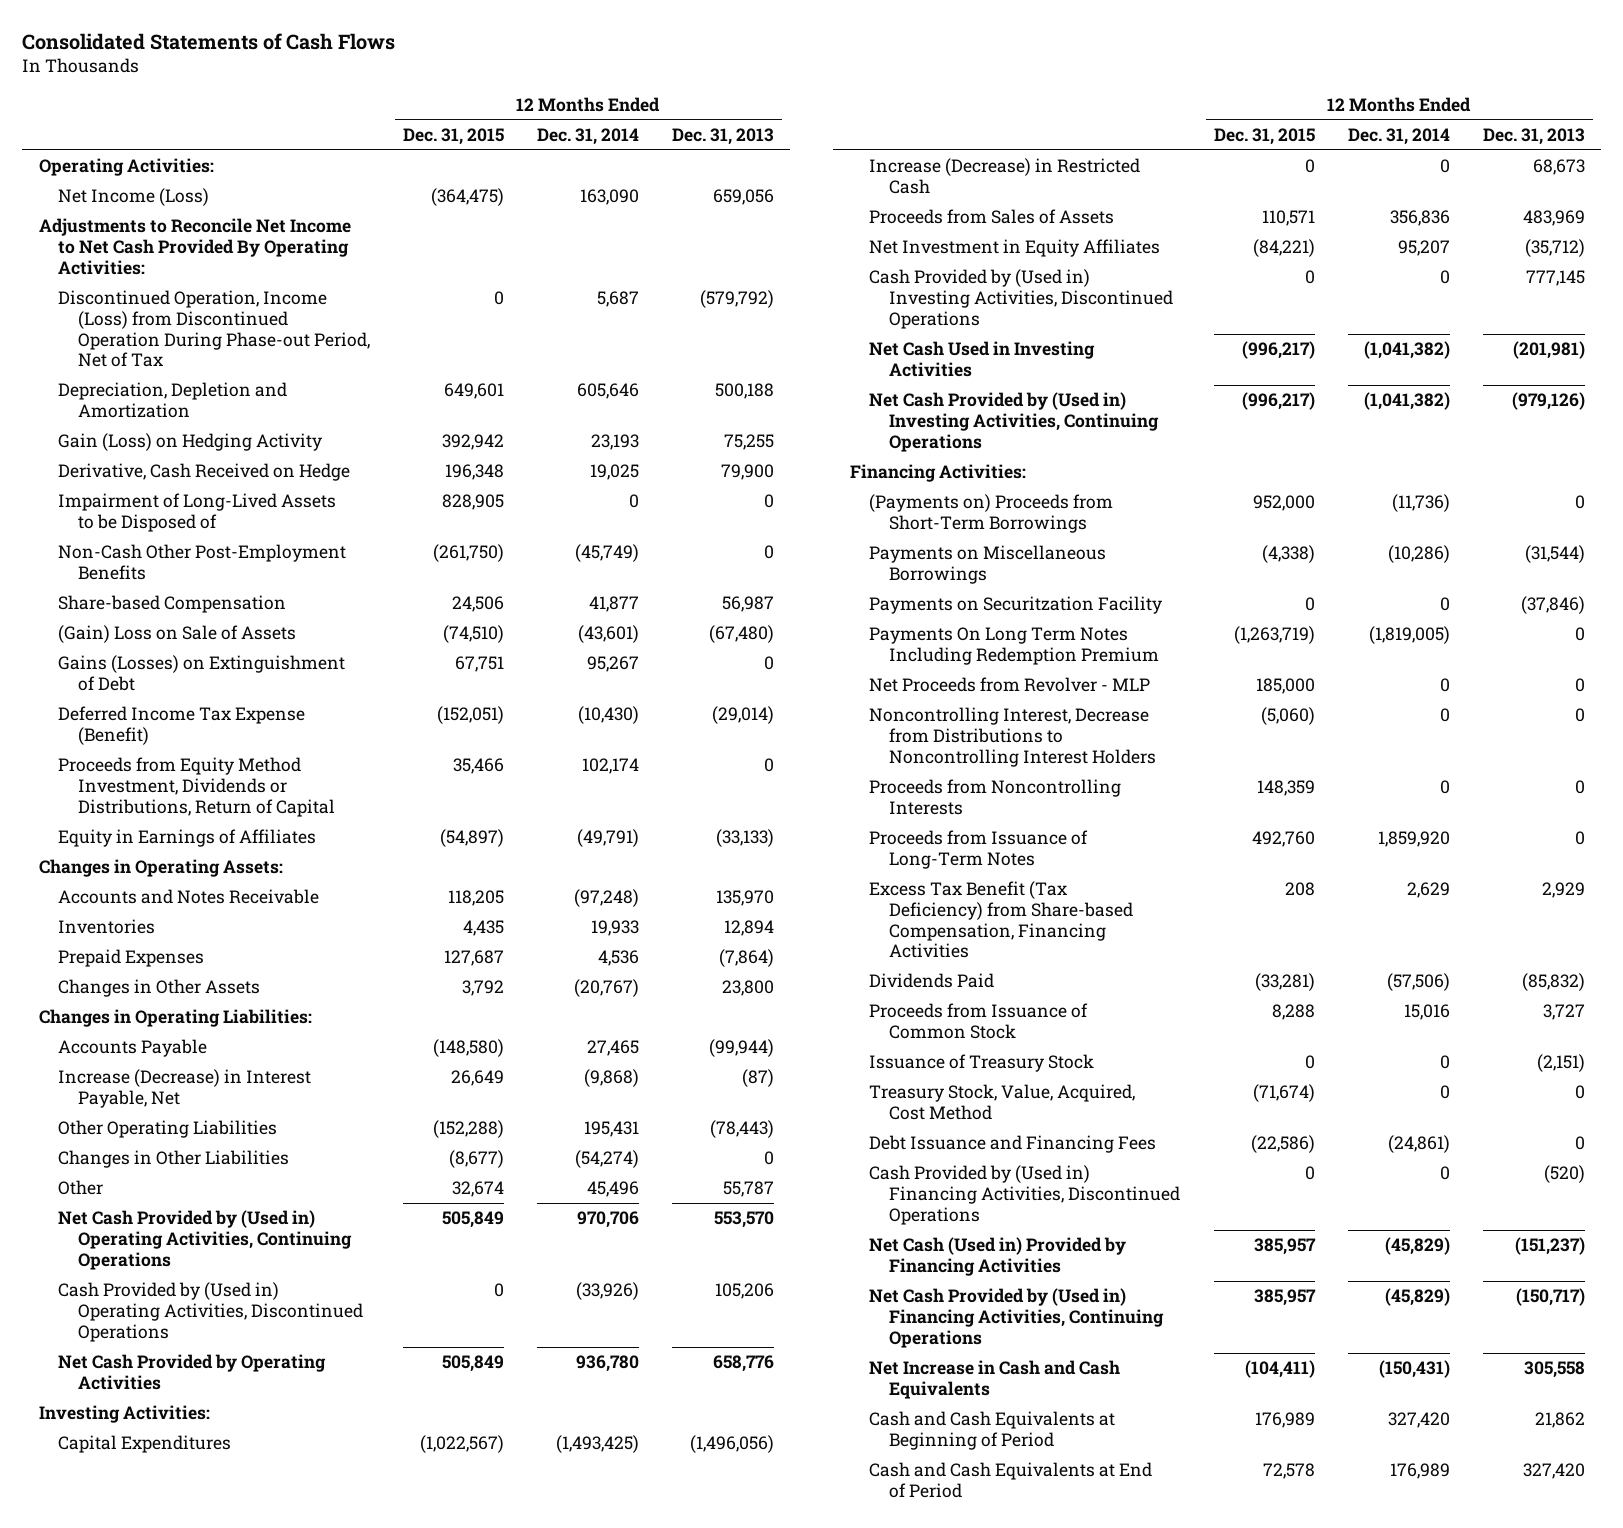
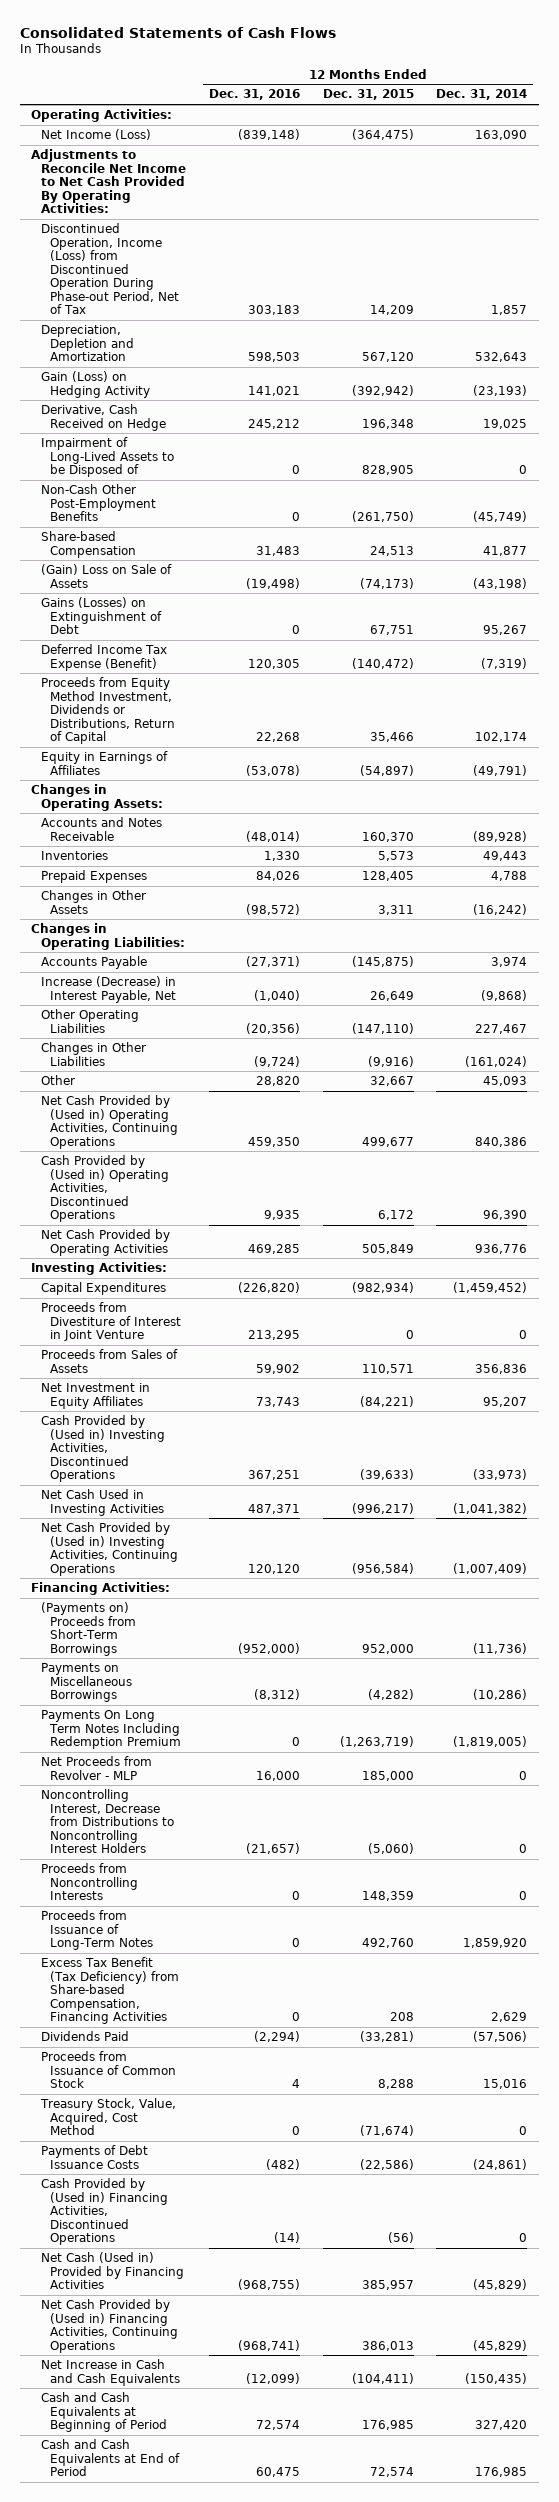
- | 12 Months Ended Dec. 31, 2015 | 12 Months Ended Dec. 31, 2014 | 12 Months Ended Dec. 31, 2013
+ | 12 Months Ended Dec. 31, 2016 | 12 Months Ended Dec. 31, 2015 | 12 Months Ended Dec. 31, 2014
- Discontinued Operation, Income (Loss) from Discontinued Operation During Phase-out Period, Net of Tax | 0 | 5,687 | (579,792)
- Depreciation, Depletion and Amortization | 649,601 | 605,646 | 500,188
- Gain (Loss) on Hedging Activity | 392,942 | 23,193 | 75,255
+ Discontinued Operation, Income (Loss) from Discontinued Operation During Phase-out Period, Net of Tax | 303,183 | 14,209 | 1,857
+ Depreciation, Depletion and Amortization | 598,503 | 567,120 | 532,643
+ Gain (Loss) on Hedging Activity | 141,021 | (392,942) | (23,193)
- Share-based Compensation | 24,506 | 41,877 | 56,987
- (Gain) Loss on Sale of Assets | (74,510) | (43,601) | (67,480)
+ Share-based Compensation | 31,483 | 24,513 | 41,877
+ (Gain) Loss on Sale of Assets | (19,498) | (74,173) | (43,198)
- Deferred Income Tax Expense (Benefit) | (152,051) | (10,430) | (29,014)
+ Deferred Income Tax Expense (Benefit) | 120,305 | (140,472) | (7,319)
- Accounts and Notes Receivable | 118,205 | (97,248) | 135,970
- Inventories | 4,435 | 19,933 | 12,894
- Prepaid Expenses | 127,687 | 4,536 | (7,864)
- Changes in Other Assets | 3,792 | (20,767) | 23,800
+ Accounts and Notes Receivable | (48,014) | 160,370 | (89,928)
+ Inventories | 1,330 | 5,573 | 49,443
+ Prepaid Expenses | 84,026 | 128,405 | 4,788
+ Changes in Other Assets | (98,572) | 3,311 | (16,242)
- Accounts Payable | (148,580) | 27,465 | (99,944)
+ Accounts Payable | (27,371) | (145,875) | 3,974
- Other Operating Liabilities | (152,288) | 195,431 | (78,443)
- Changes in Other Liabilities | (8,677) | (54,274) | 0
- Other | 32,674 | 45,496 | 55,787
- Net Cash Provided by (Used in) Operating Activities, Continuing Operations | 505,849 | 970,706 | 553,570
- Cash Provided by (Used in) Operating Activities, Discontinued Operations | 0 | (33,926) | 105,206
- Net Cash Provided by Operating Activities | 505,849 | 936,780 | 658,776
+ Other Operating Liabilities | (20,356) | (147,110) | 227,467
+ Changes in Other Liabilities | (9,724) | (9,916) | (161,024)
+ Other | 28,820 | 32,667 | 45,093
+ Net Cash Provided by (Used in) Operating Activities, Continuing Operations | 459,350 | 499,677 | 840,386
+ Cash Provided by (Used in) Operating Activities, Discontinued Operations | 9,935 | 6,172 | 96,390
+ Net Cash Provided by Operating Activities | 469,285 | 505,849 | 936,776
- Capital Expenditures | (1,022,567) | (1,493,425) | (1,496,056)
- Increase (Decrease) in Restricted Cash | 0 | 0 | 68,673
+ Capital Expenditures | (226,820) | (982,934) | (1,459,452)
+ Proceeds from Divestiture of Interest in Joint Venture | 213,295 | 0 | 0
- Cash Provided by (Used in) Investing Activities, Discontinued Operations | 0 | 0 | 777,145
+ Cash Provided by (Used in) Investing Activities, Discontinued Operations | 367,251 | (39,633) | (33,973)
- Net Cash Provided by (Used in) Investing Activities, Continuing Operations | (996,217) | (1,041,382) | (979,126)
+ Net Cash Provided by (Used in) Investing Activities, Continuing Operations | 120,120 | (956,584) | (1,007,409)
- Payments on Miscellaneous Borrowings | (4,338) | (10,286) | (31,544)
- Payments on Securitzation Facility | 0 | 0 | (37,846)
+ Payments on Miscellaneous Borrowings | (8,312) | (4,282) | (10,286)
- Issuance of Treasury Stock | 0 | 0 | (2,151)
- Debt Issuance and Financing Fees | (22,586) | (24,861) | 0
- Cash Provided by (Used in) Financing Activities, Discontinued Operations | 0 | 0 | (520)
+ Payments of Debt Issuance Costs | (482) | (22,586) | (24,861)
+ Cash Provided by (Used in) Financing Activities, Discontinued Operations | (14) | (56) | 0
- Net Cash Provided by (Used in) Financing Activities, Continuing Operations | 385,957 | (45,829) | (150,717)
- Net Increase in Cash and Cash Equivalents | (104,411) | (150,431) | 305,558
- Cash and Cash Equivalents at Beginning of Period | 176,989 | 327,420 | 21,862
- Cash and Cash Equivalents at End of Period | 72,578 | 176,989 | 327,420
+ Net Cash Provided by (Used in) Financing Activities, Continuing Operations | (968,741) | 386,013 | (45,829)
+ Net Increase in Cash and Cash Equivalents | (12,099) | (104,411) | (150,435)
+ Cash and Cash Equivalents at Beginning of Period | 72,574 | 176,985 | 327,420
+ Cash and Cash Equivalents at End of Period | 60,475 | 72,574 | 176,985

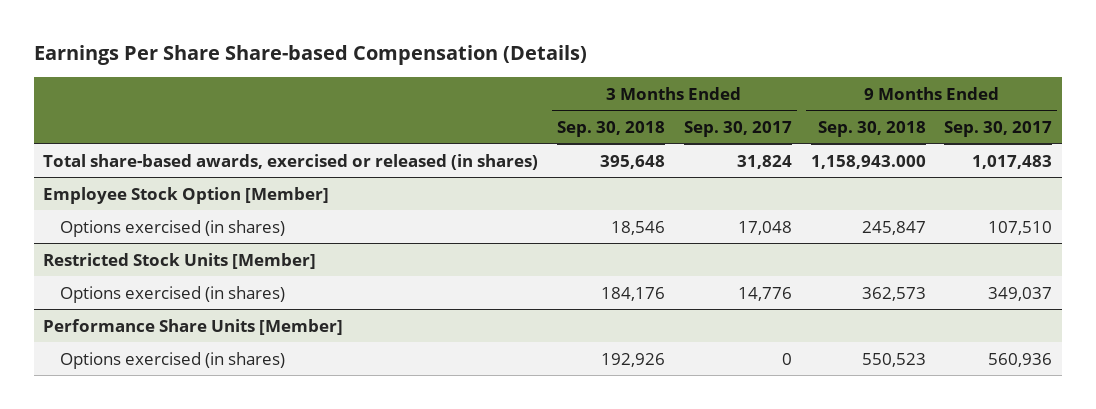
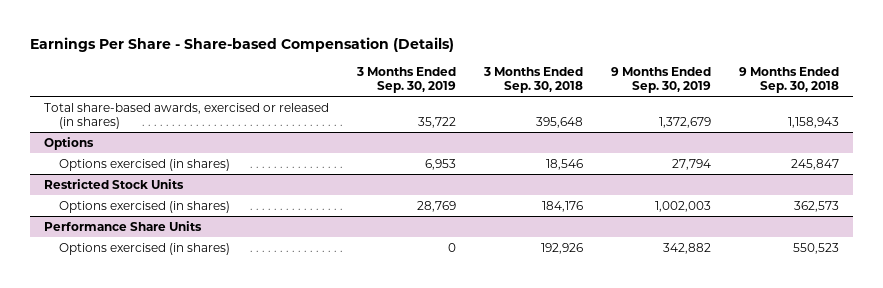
- Earnings Per Share Share-based Compensation (Details)
+ Earnings Per Share - Share-based Compensation (Details)
- | 3 Months Ended Sep. 30, 2018 | 3 Months Ended Sep. 30, 2017 | 9 Months Ended Sep. 30, 2018 | 9 Months Ended Sep. 30, 2017
+ | 3 Months Ended Sep. 30, 2019 | 3 Months Ended Sep. 30, 2018 | 9 Months Ended Sep. 30, 2019 | 9 Months Ended Sep. 30, 2018
- Total share-based awards, exercised or released (in shares) | 395,648 | 31,824 | 1,158,943.000 | 1,017,483
- Employee Stock Option [Member]
+ Total share-based awards, exercised or released (in shares) | 35,722 | 395,648 | 1,372,679 | 1,158,943
+ Options
- Restricted Stock Units [Member]
+ Restricted Stock Units
- Performance Share Units [Member]
+ Performance Share Units

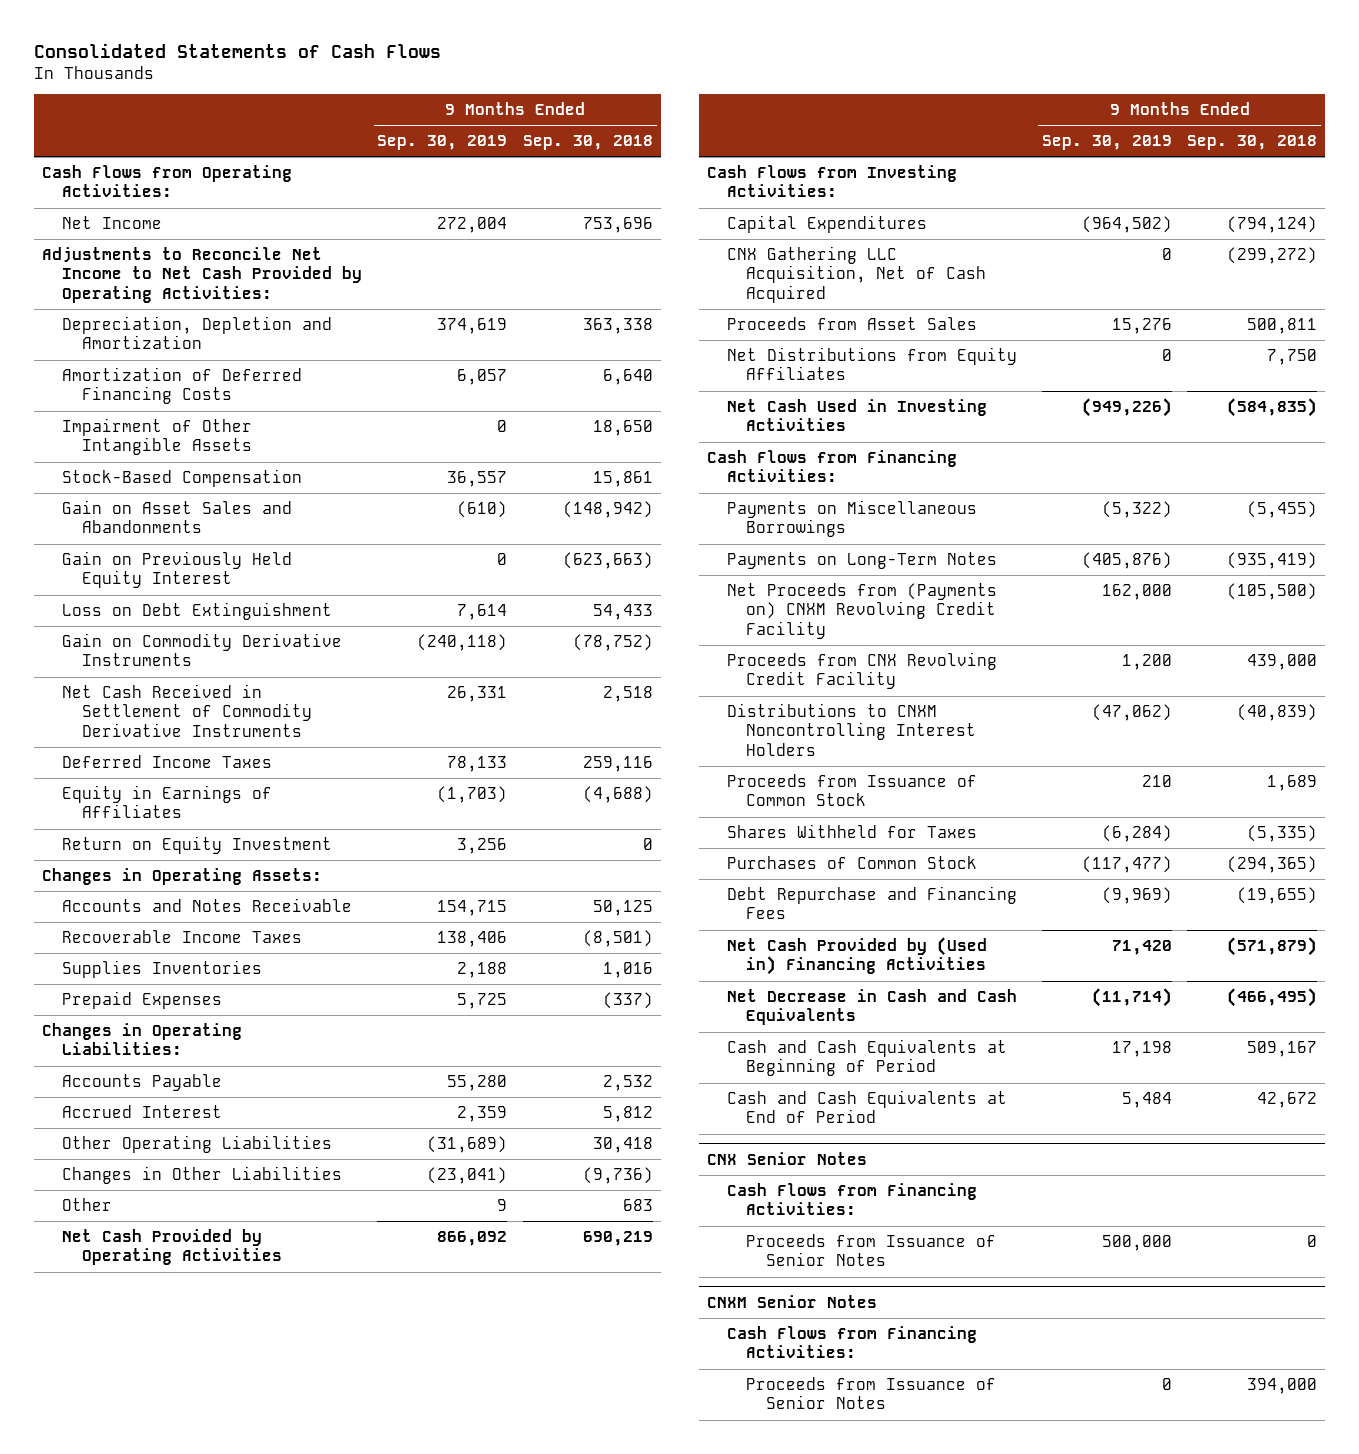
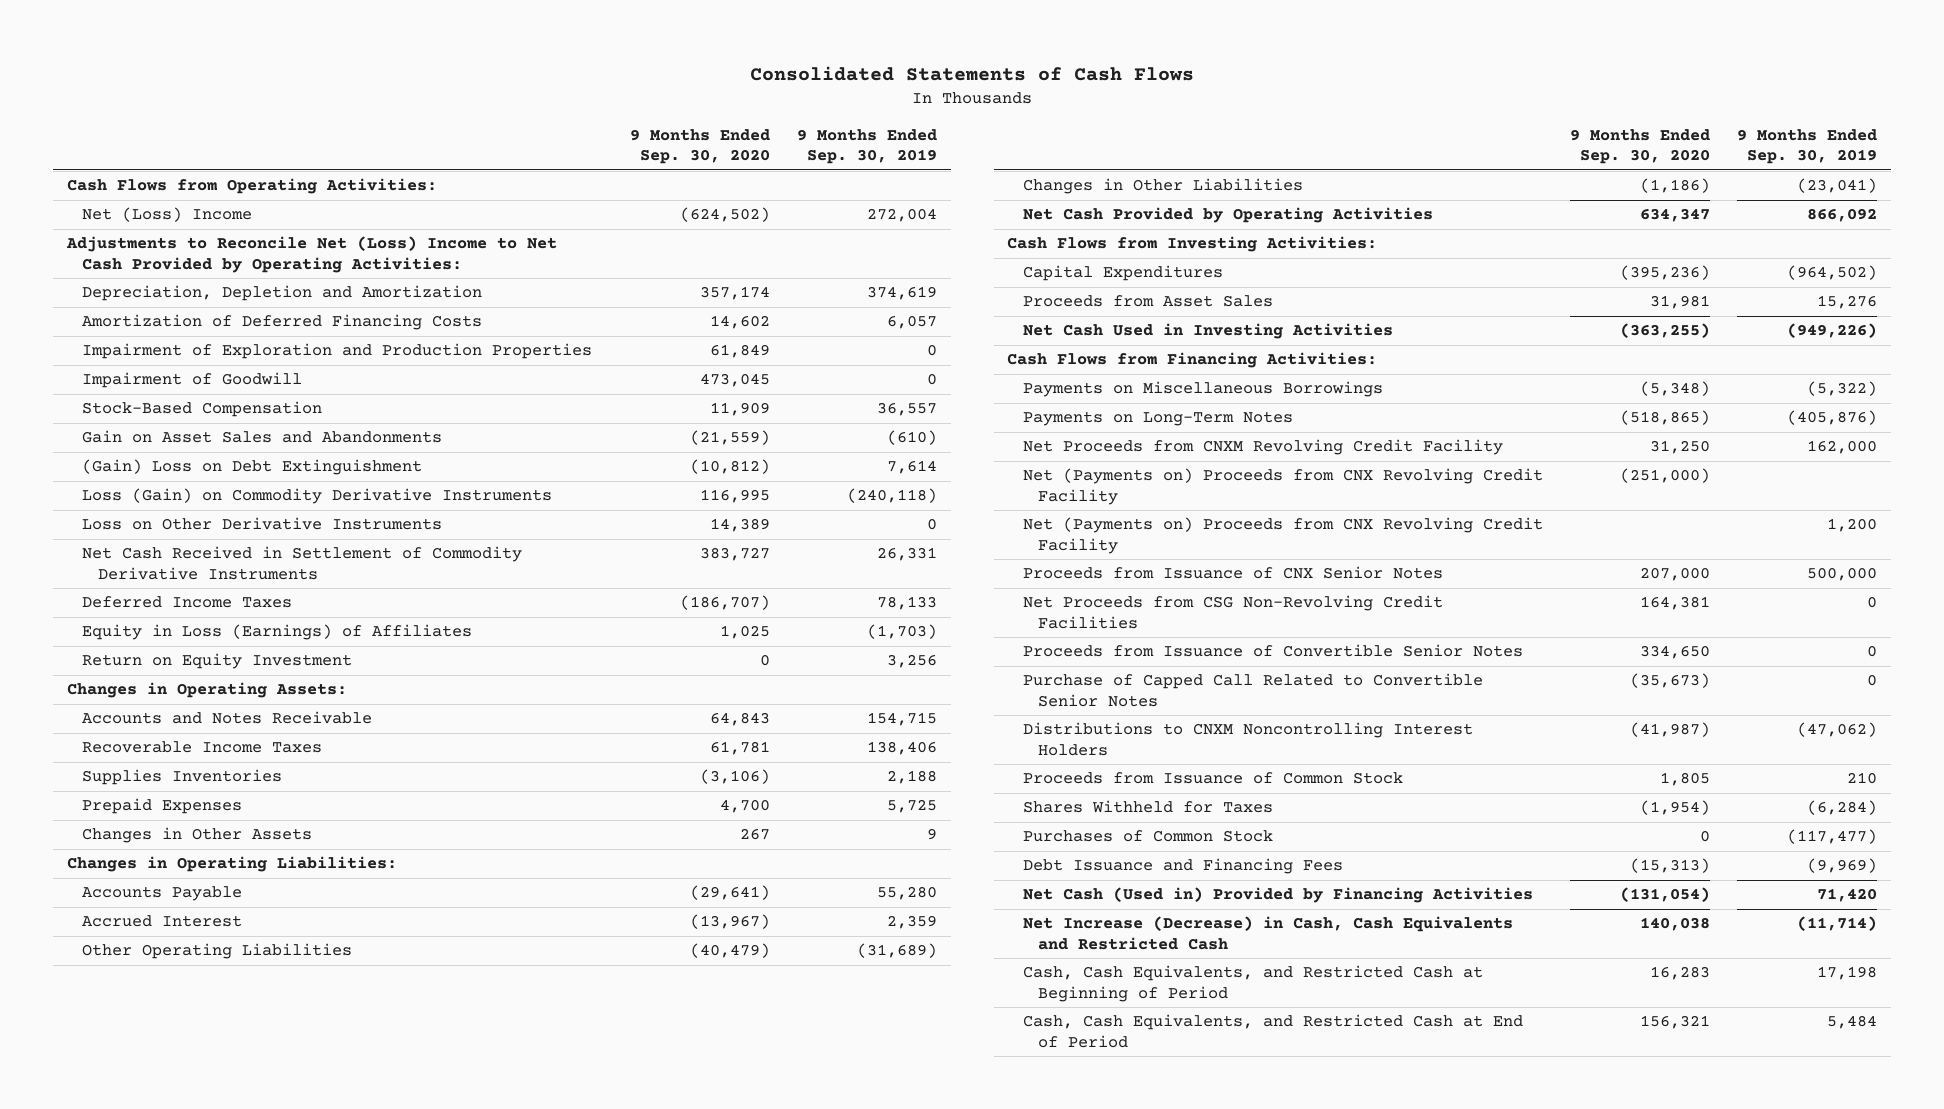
- | 9 Months Ended Sep. 30, 2019 | 9 Months Ended Sep. 30, 2018
+ | 9 Months Ended Sep. 30, 2020 | 9 Months Ended Sep. 30, 2019
- Net Income | 272,004 | 753,696
- Adjustments to Reconcile Net Income to Net Cash Provided by Operating Activities:
+ Net (Loss) Income | (624,502) | 272,004
+ Adjustments to Reconcile Net (Loss) Income to Net Cash Provided by Operating Activities:
- Impairment of Other Intangible Assets | 0 | 18,650
+ Impairment of Exploration and Production Properties | 61,849 | 0
+ Impairment of Goodwill | 473,045 | 0
- Gain on Previously Held Equity Interest | 0 | (623,663)
- Loss on Debt Extinguishment | 7,614 | 54,433
- Gain on Commodity Derivative Instruments | (240,118) | (78,752)
+ (Gain) Loss on Debt Extinguishment | (10,812) | 7,614
+ Loss (Gain) on Commodity Derivative Instruments | 116,995 | (240,118)
+ Loss on Other Derivative Instruments | 14,389 | 0
- Equity in Earnings of Affiliates | (1,703) | (4,688)
+ Equity in Loss (Earnings) of Affiliates | 1,025 | (1,703)
+ Changes in Other Assets | 267 | 9
- Other | 9 | 683
- CNX Gathering LLC Acquisition, Net of Cash Acquired | 0 | (299,272)
- Net Distributions from Equity Affiliates | 0 | 7,750
- Net Proceeds from (Payments on) CNXM Revolving Credit Facility | 162,000 | (105,500)
- Proceeds from CNX Revolving Credit Facility | 1,200 | 439,000
+ Net Proceeds from CNXM Revolving Credit Facility | 31,250 | 162,000
+ Net (Payments on) Proceeds from CNX Revolving Credit Facility | (251,000) |
+ Net (Payments on) Proceeds from CNX Revolving Credit Facility | | 1,200
+ Proceeds from Issuance of CNX Senior Notes | 207,000 | 500,000
+ Net Proceeds from CSG Non-Revolving Credit Facilities | 164,381 | 0
+ Proceeds from Issuance of Convertible Senior Notes | 334,650 | 0
+ Purchase of Capped Call Related to Convertible Senior Notes | (35,673) | 0
- Debt Repurchase and Financing Fees | (9,969) | (19,655)
- Net Cash Provided by (Used in) Financing Activities | 71,420 | (571,879)
- Net Decrease in Cash and Cash Equivalents | (11,714) | (466,495)
- Cash and Cash Equivalents at Beginning of Period | 17,198 | 509,167
- Cash and Cash Equivalents at End of Period | 5,484 | 42,672
- CNX Senior Notes
- Cash Flows from Financing Activities:
- Proceeds from Issuance of Senior Notes | 500,000 | 0
- CNXM Senior Notes
- Cash Flows from Financing Activities:
- Proceeds from Issuance of Senior Notes | 0 | 394,000
+ Debt Issuance and Financing Fees | (15,313) | (9,969)
+ Net Cash (Used in) Provided by Financing Activities | (131,054) | 71,420
+ Net Increase (Decrease) in Cash, Cash Equivalents and Restricted Cash | 140,038 | (11,714)
+ Cash, Cash Equivalents, and Restricted Cash at Beginning of Period | 16,283 | 17,198
+ Cash, Cash Equivalents, and Restricted Cash at End of Period | 156,321 | 5,484

